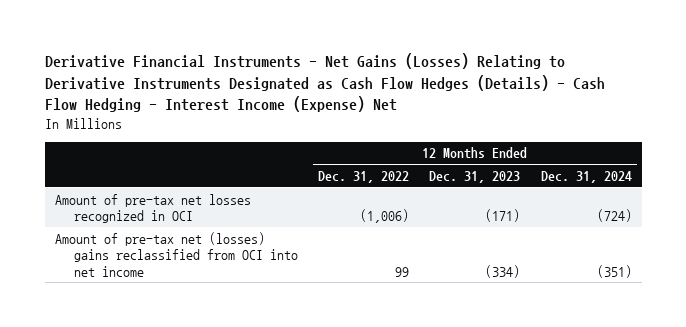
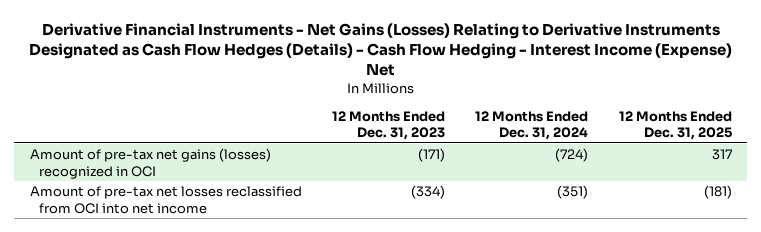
- | 12 Months Ended Dec. 31, 2022 | 12 Months Ended Dec. 31, 2023 | 12 Months Ended Dec. 31, 2024
+ | 12 Months Ended Dec. 31, 2023 | 12 Months Ended Dec. 31, 2024 | 12 Months Ended Dec. 31, 2025
- Amount of pre-tax net losses recognized in OCI | (1,006) | (171) | (724)
- Amount of pre-tax net (losses) gains reclassified from OCI into net income | 99 | (334) | (351)
+ Amount of pre-tax net gains (losses) recognized in OCI | (171) | (724) | 317
+ Amount of pre-tax net losses reclassified from OCI into net income | (334) | (351) | (181)

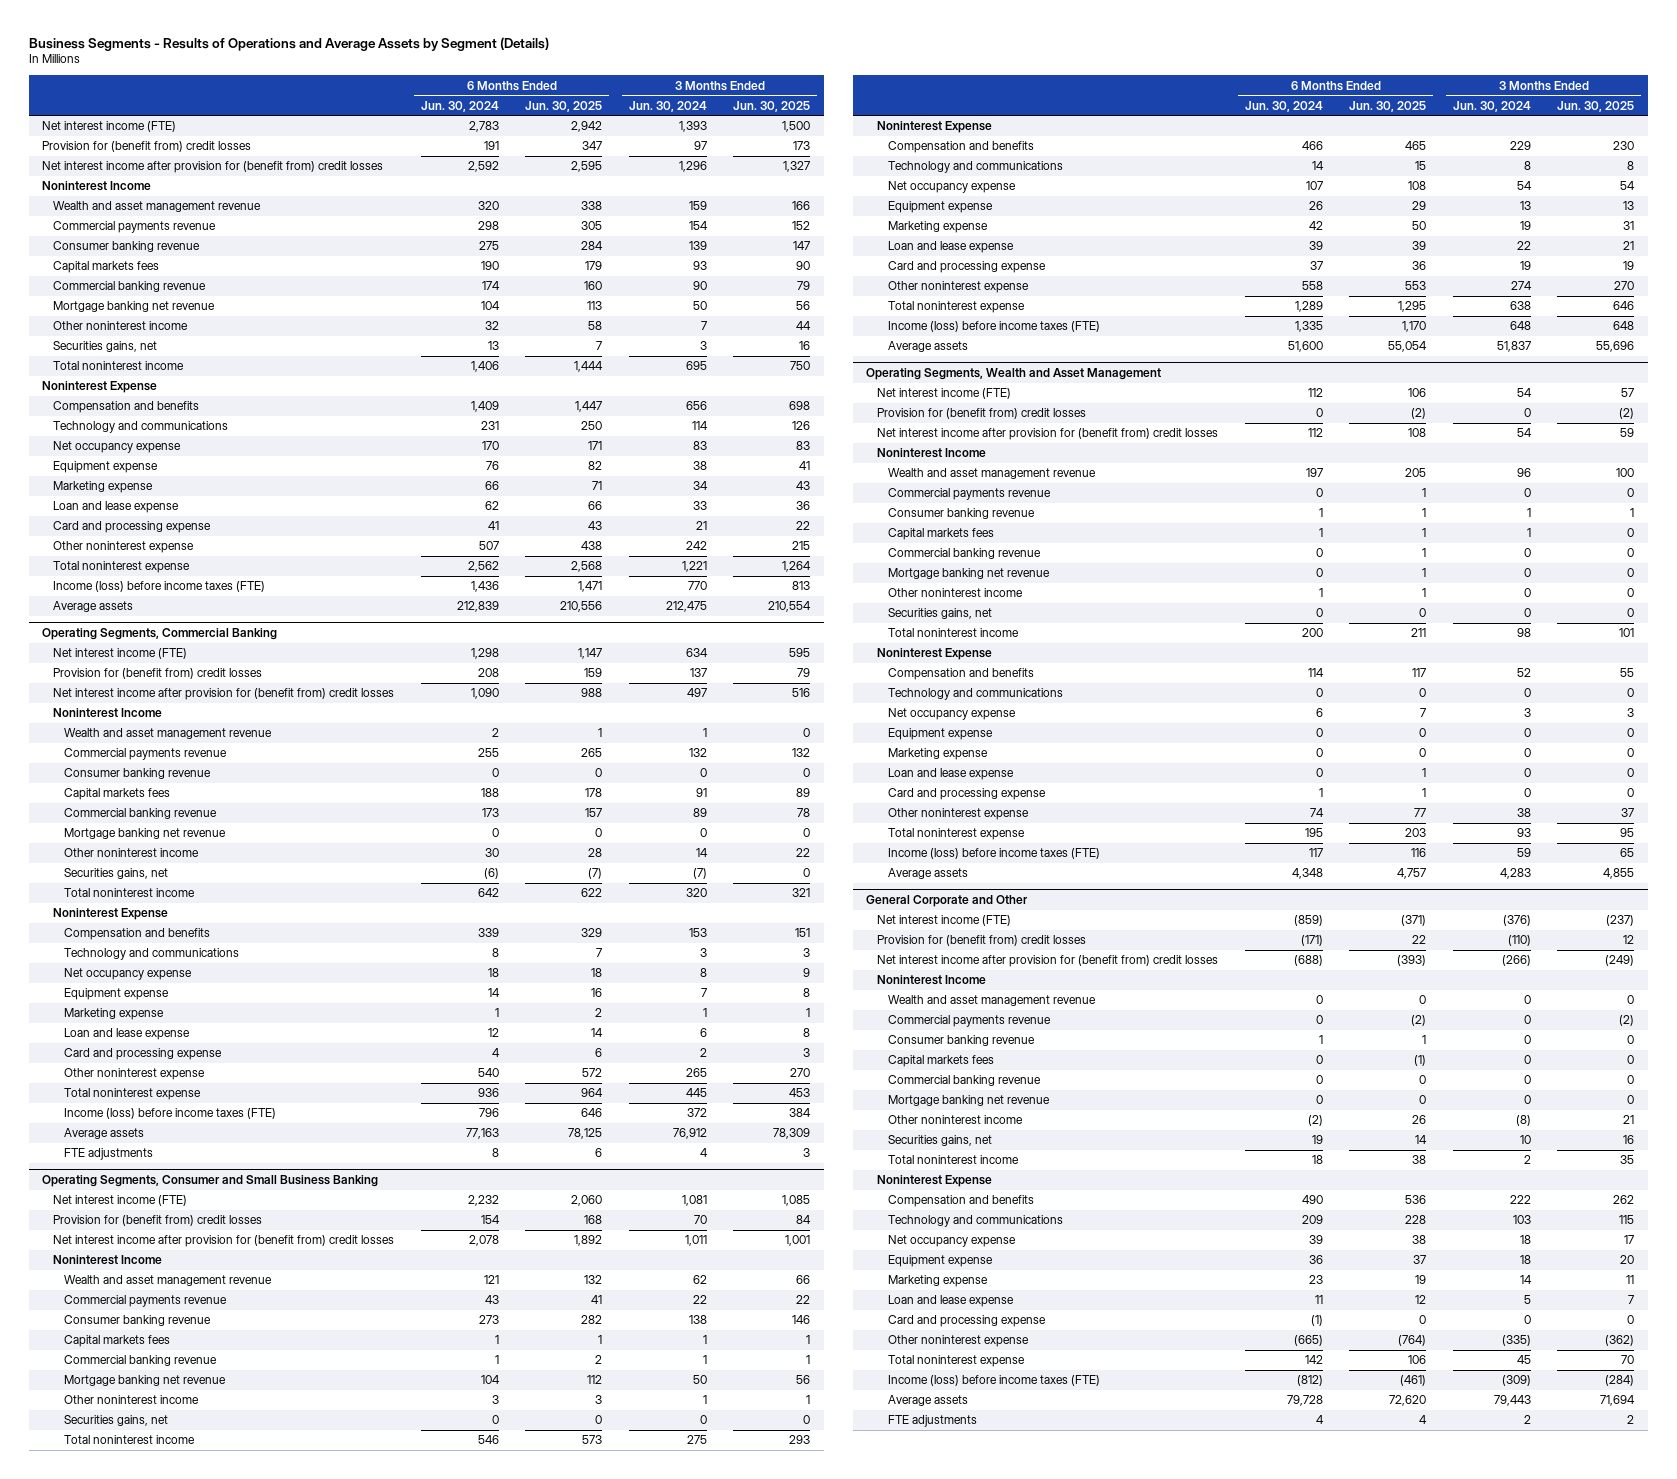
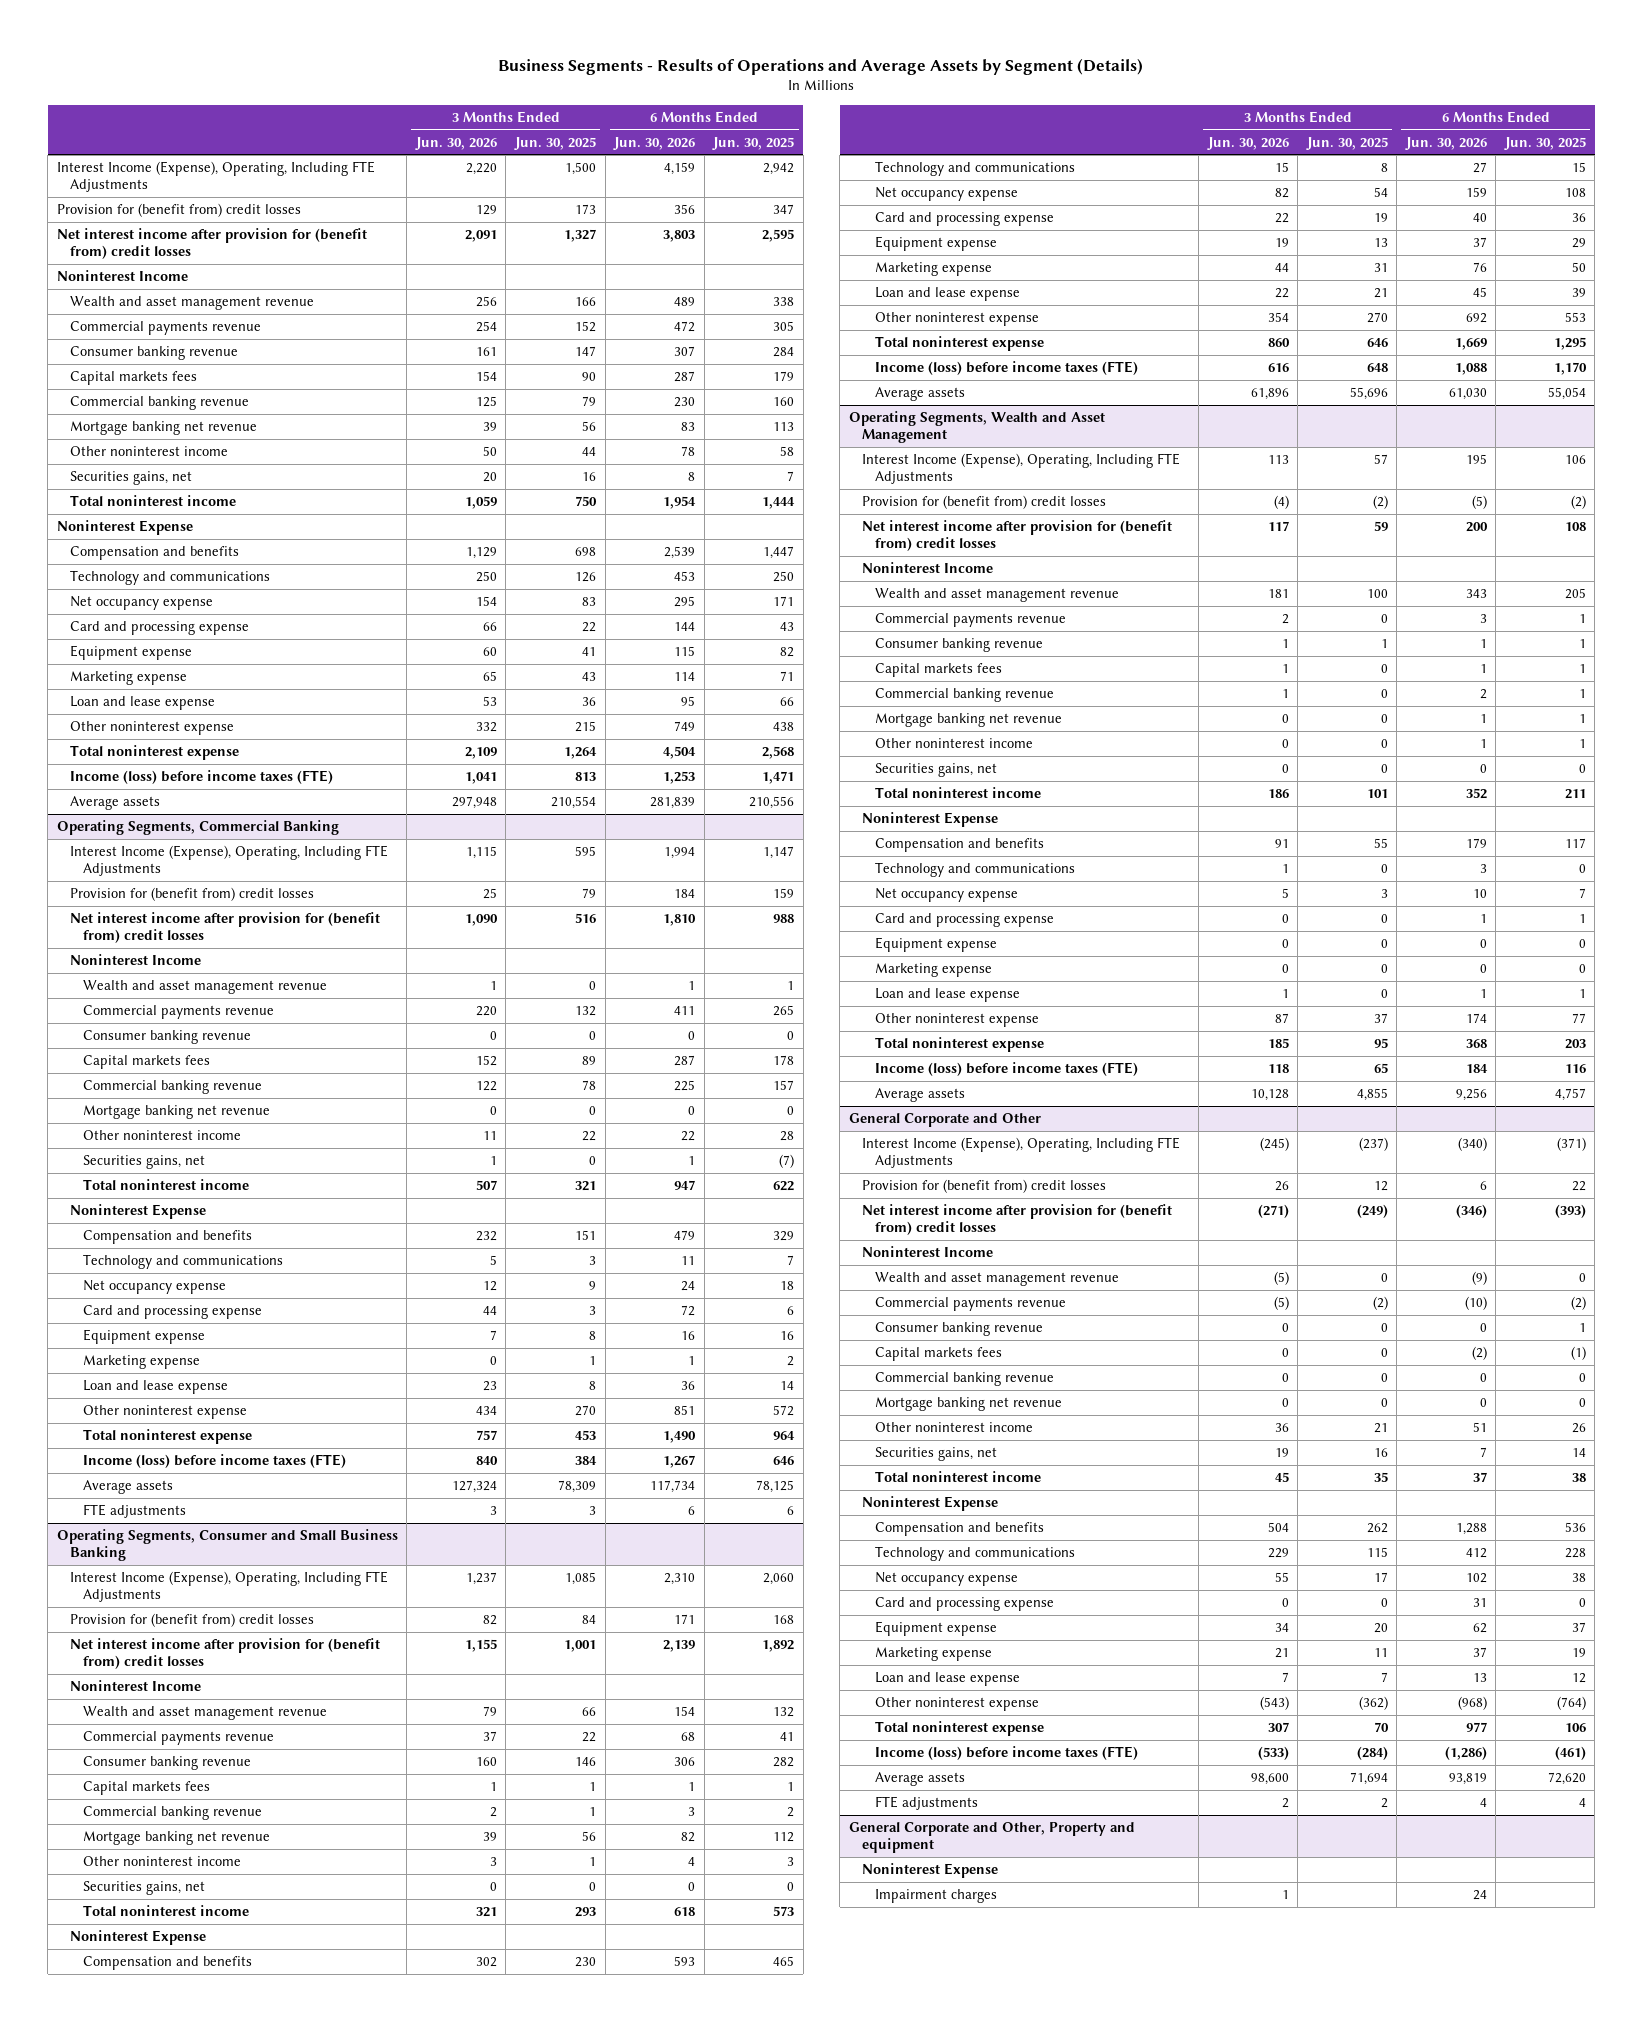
- | 6 Months Ended Jun. 30, 2024 | 6 Months Ended Jun. 30, 2025 | 3 Months Ended Jun. 30, 2024 | 3 Months Ended Jun. 30, 2025
+ | 3 Months Ended Jun. 30, 2026 | 3 Months Ended Jun. 30, 2025 | 6 Months Ended Jun. 30, 2026 | 6 Months Ended Jun. 30, 2025
- Net interest income (FTE) | 2,783 | 2,942 | 1,393 | 1,500
+ Interest Income (Expense), Operating, Including FTE Adjustments | 2,220 | 1,500 | 4,159 | 2,942
moved up: Card and processing expense | 66 | 22 | 144 | 43
@ Operating Segments, Commercial Banking
- Net interest income (FTE) | 1,298 | 1,147 | 634 | 595
+ Interest Income (Expense), Operating, Including FTE Adjustments | 1,115 | 595 | 1,994 | 1,147
moved up: Card and processing expense | 44 | 3 | 72 | 6
@ Operating Segments, Consumer and Small Business Banking
- Net interest income (FTE) | 2,232 | 2,060 | 1,081 | 1,085
+ Interest Income (Expense), Operating, Including FTE Adjustments | 1,237 | 1,085 | 2,310 | 2,060
moved up: Card and processing expense | 22 | 19 | 40 | 36
@ Operating Segments, Wealth and Asset Management
- Net interest income (FTE) | 112 | 106 | 54 | 57
+ Interest Income (Expense), Operating, Including FTE Adjustments | 113 | 57 | 195 | 106
moved up: Card and processing expense | 0 | 0 | 1 | 1
@ General Corporate and Other
- Net interest income (FTE) | (859) | (371) | (376) | (237)
+ Interest Income (Expense), Operating, Including FTE Adjustments | (245) | (237) | (340) | (371)
moved up: Card and processing expense | 0 | 0 | 31 | 0
+ General Corporate and Other, Property and equipment
+ Noninterest Expense
+ Impairment charges | 1 | | 24 |

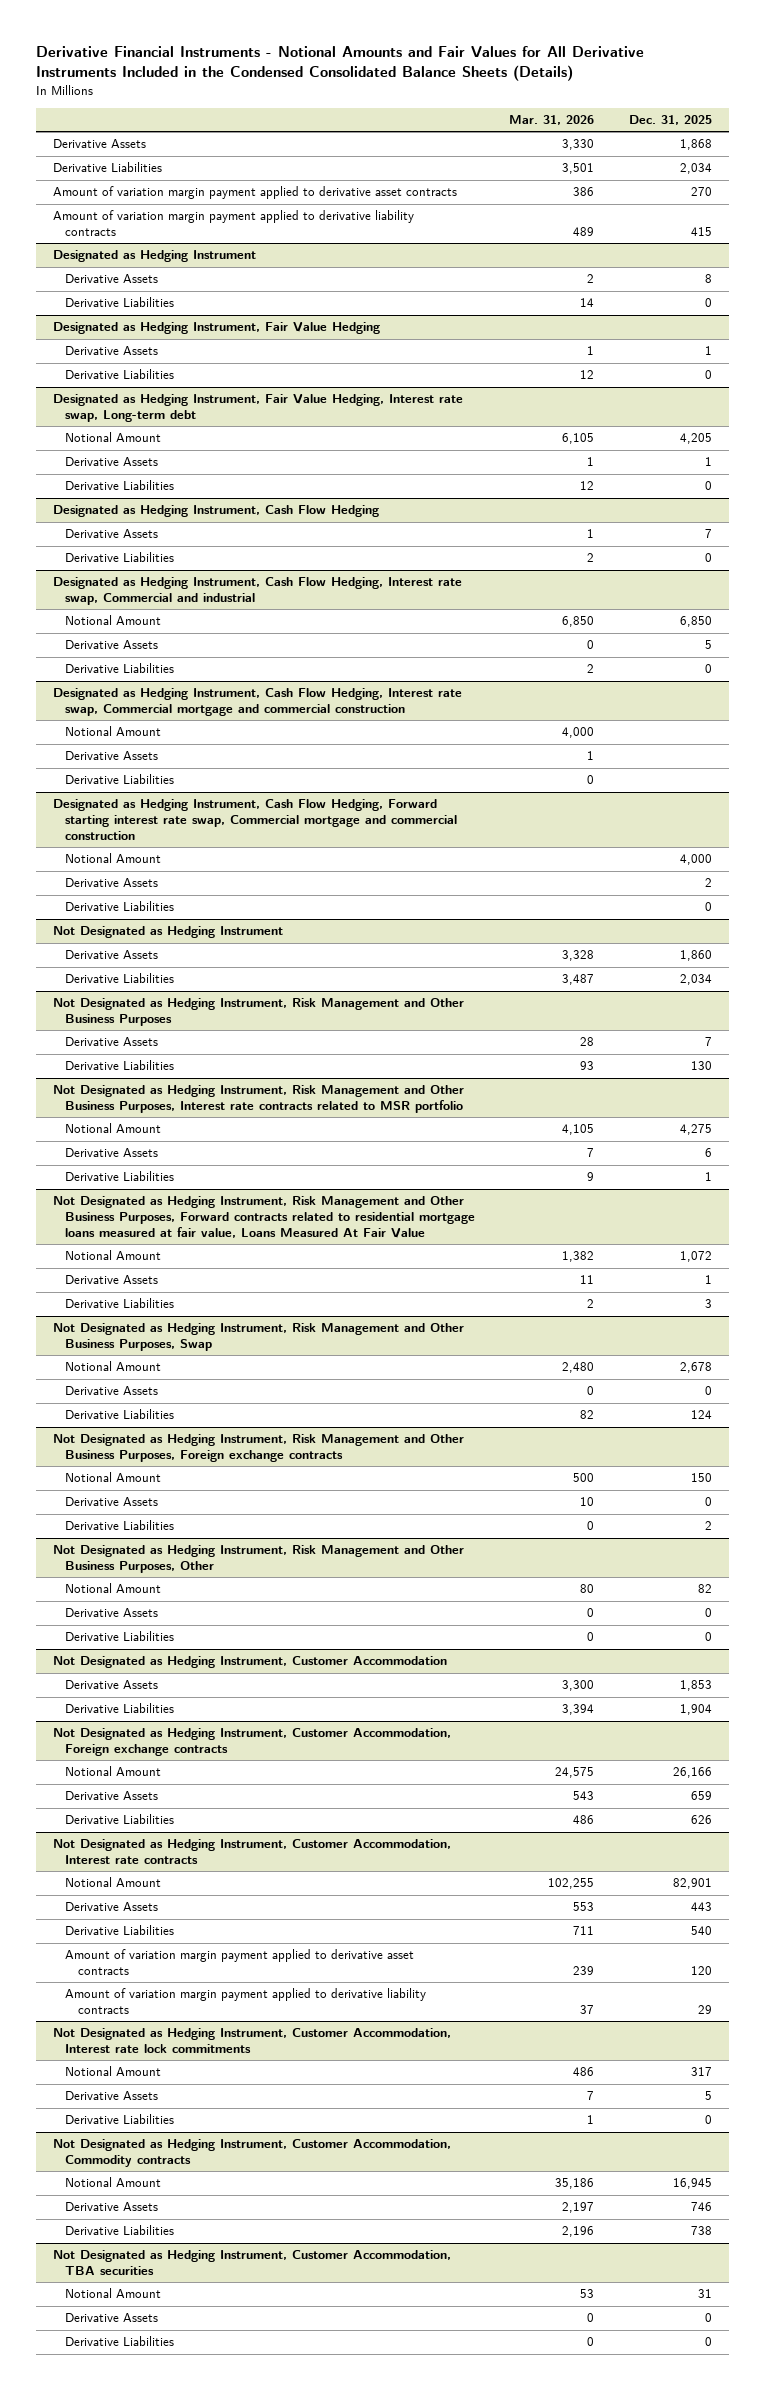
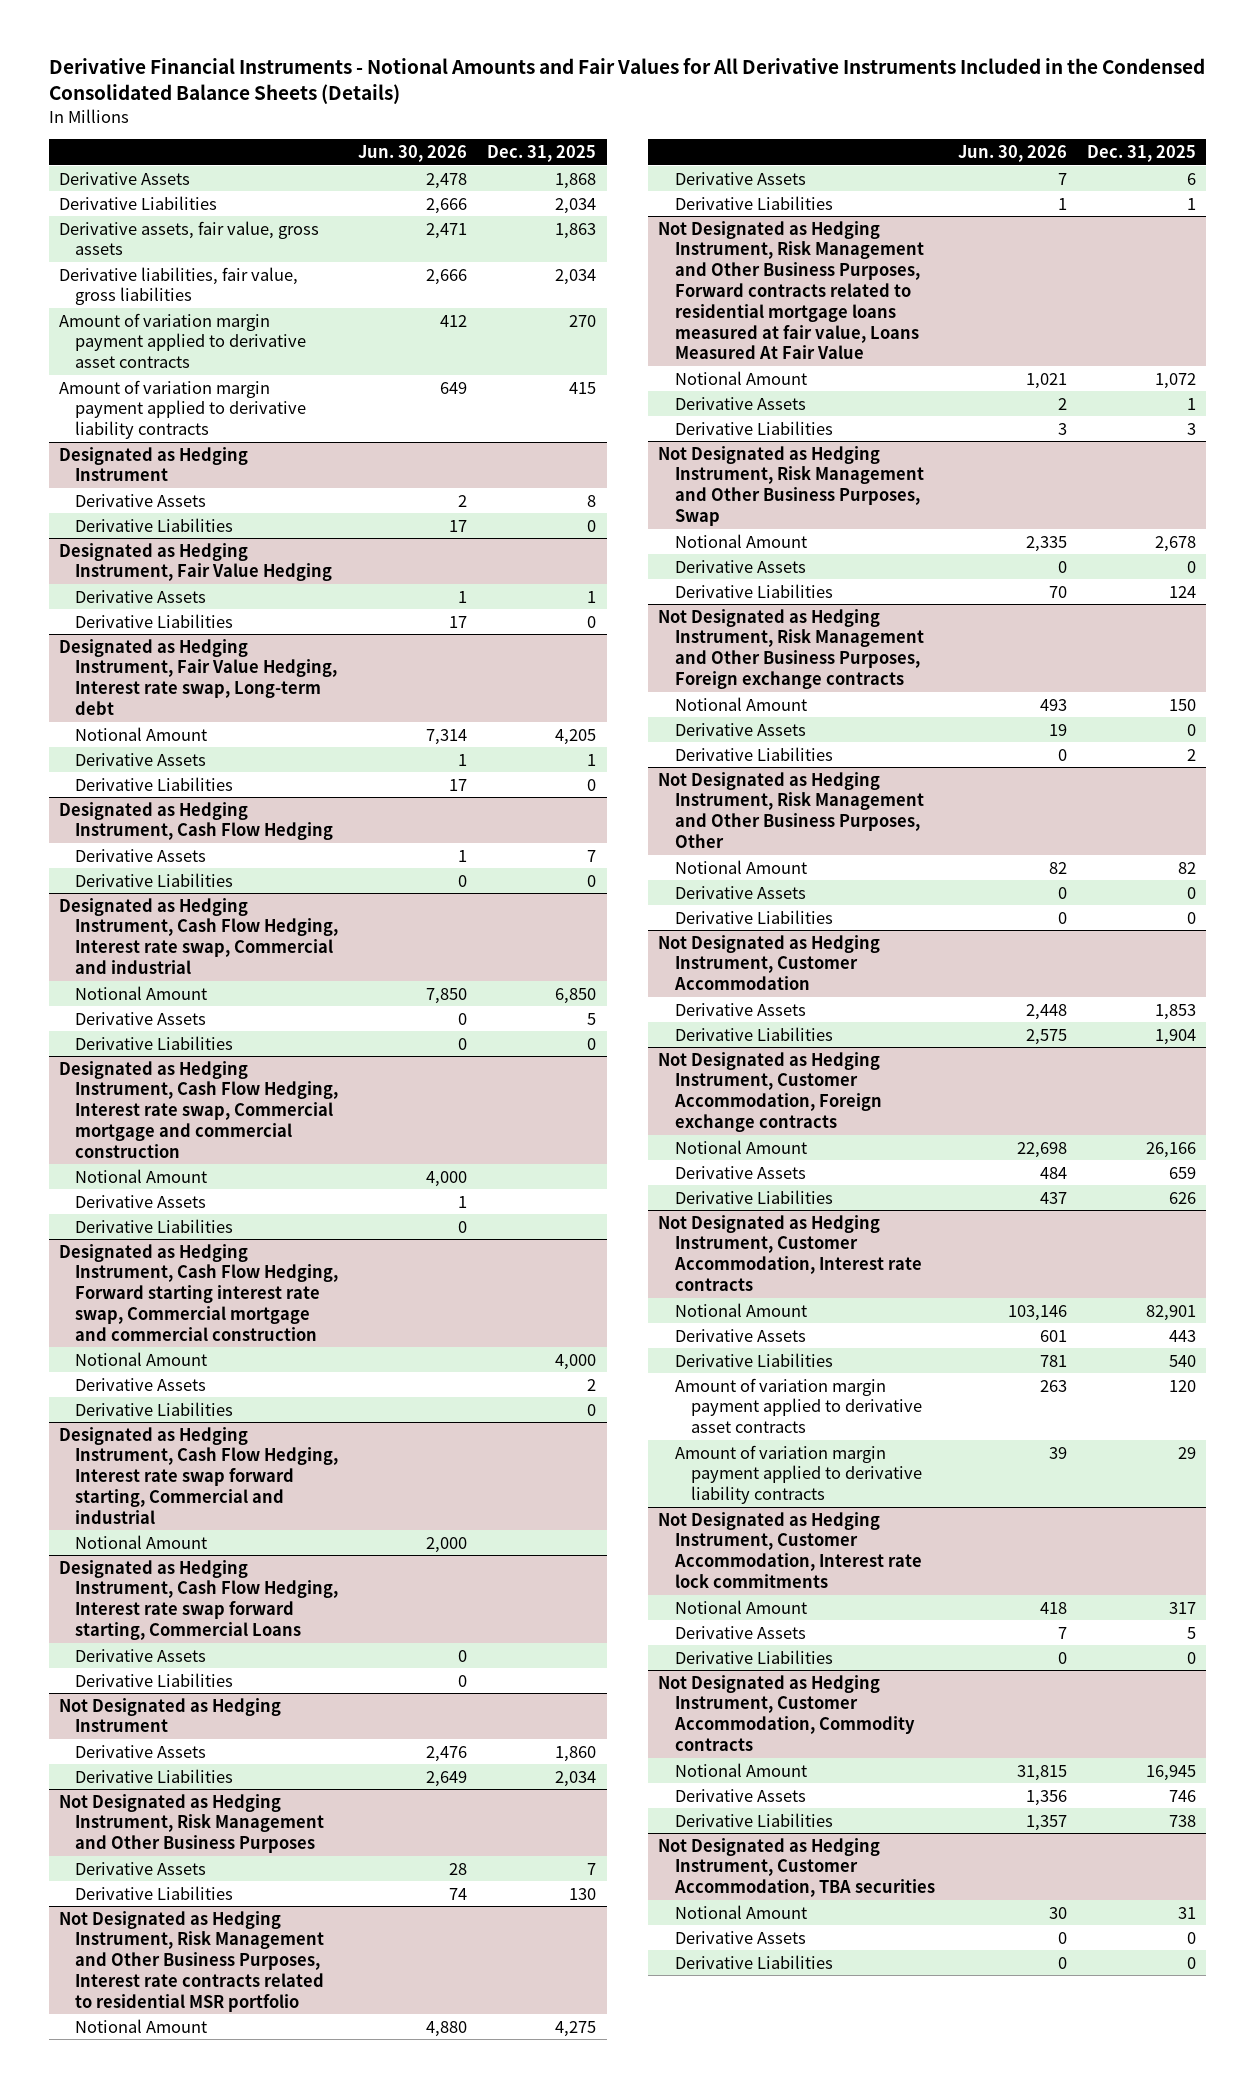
- | Mar. 31, 2026 | Dec. 31, 2025
+ | Jun. 30, 2026 | Dec. 31, 2025
+ Derivative assets, fair value, gross assets | 2,471 | 1,863
+ Derivative liabilities, fair value, gross liabilities | 2,666 | 2,034
+ Designated as Hedging Instrument, Cash Flow Hedging, Interest rate swap forward starting, Commercial and industrial
+ Notional Amount | 2,000 |
+ Designated as Hedging Instrument, Cash Flow Hedging, Interest rate swap forward starting, Commercial Loans
+ Derivative Assets | 0 |
+ Derivative Liabilities | 0 |
- Not Designated as Hedging Instrument, Risk Management and Other Business Purposes, Interest rate contracts related to MSR portfolio
+ Not Designated as Hedging Instrument, Risk Management and Other Business Purposes, Interest rate contracts related to residential MSR portfolio

